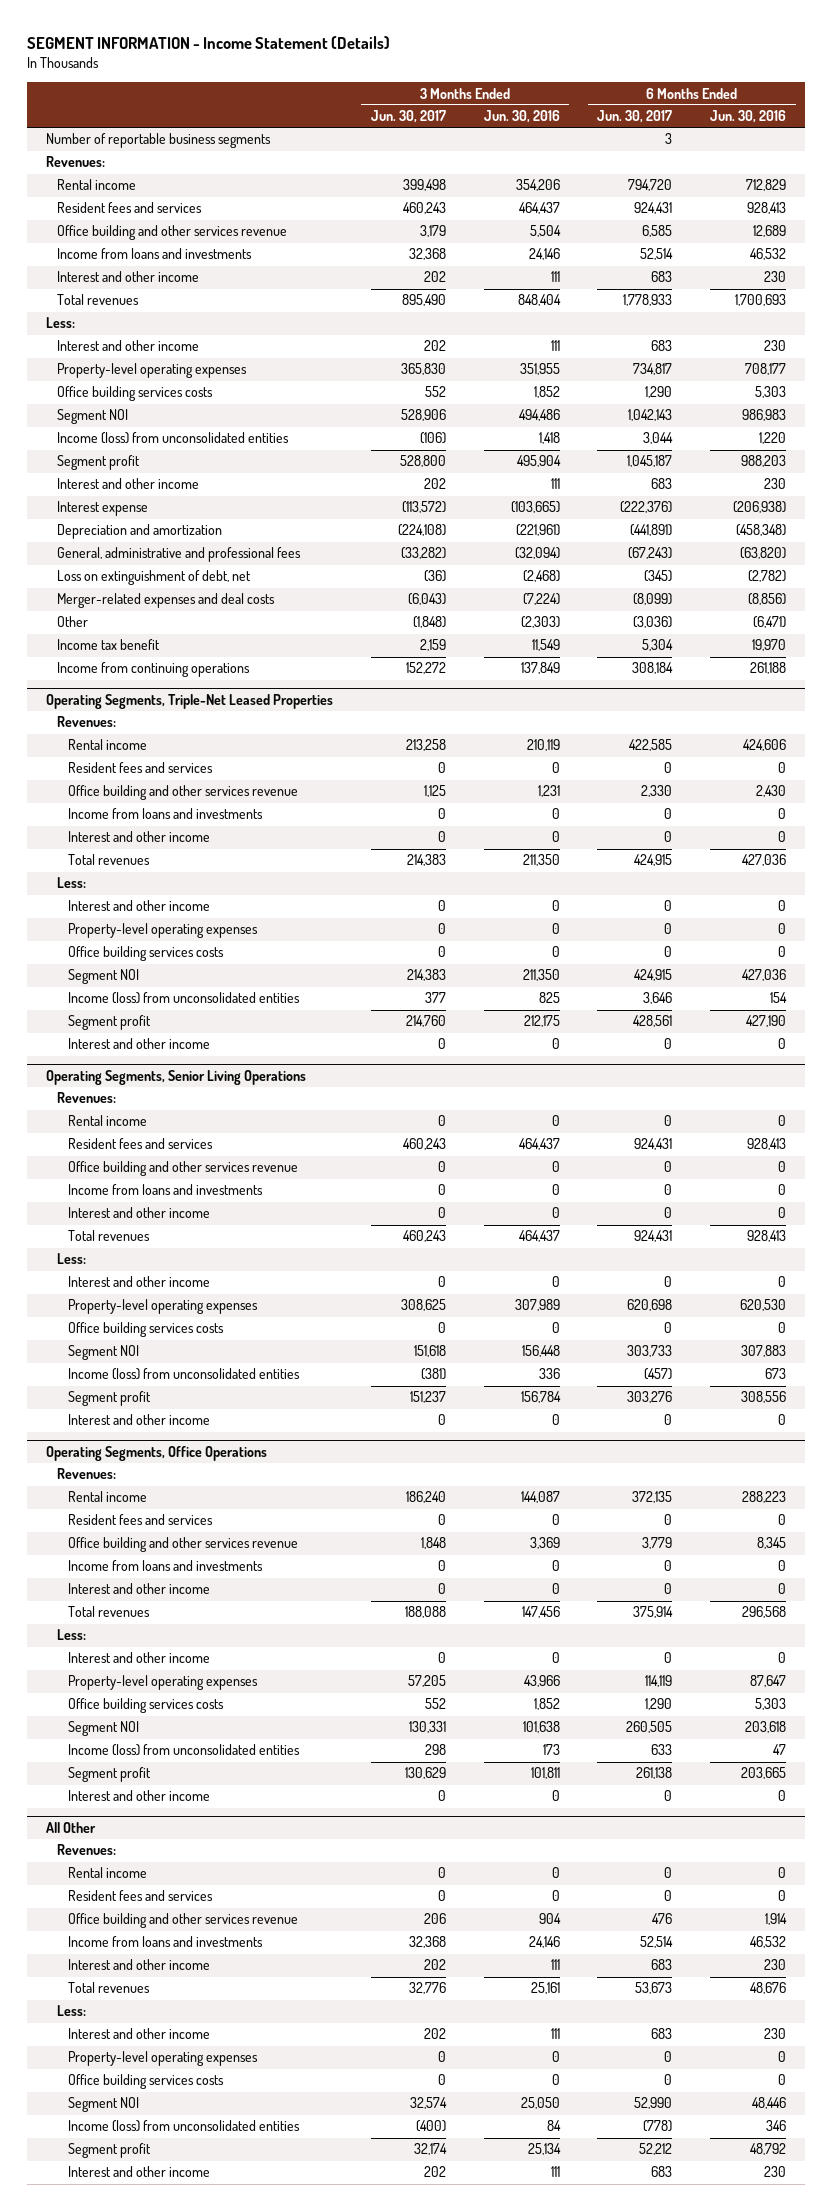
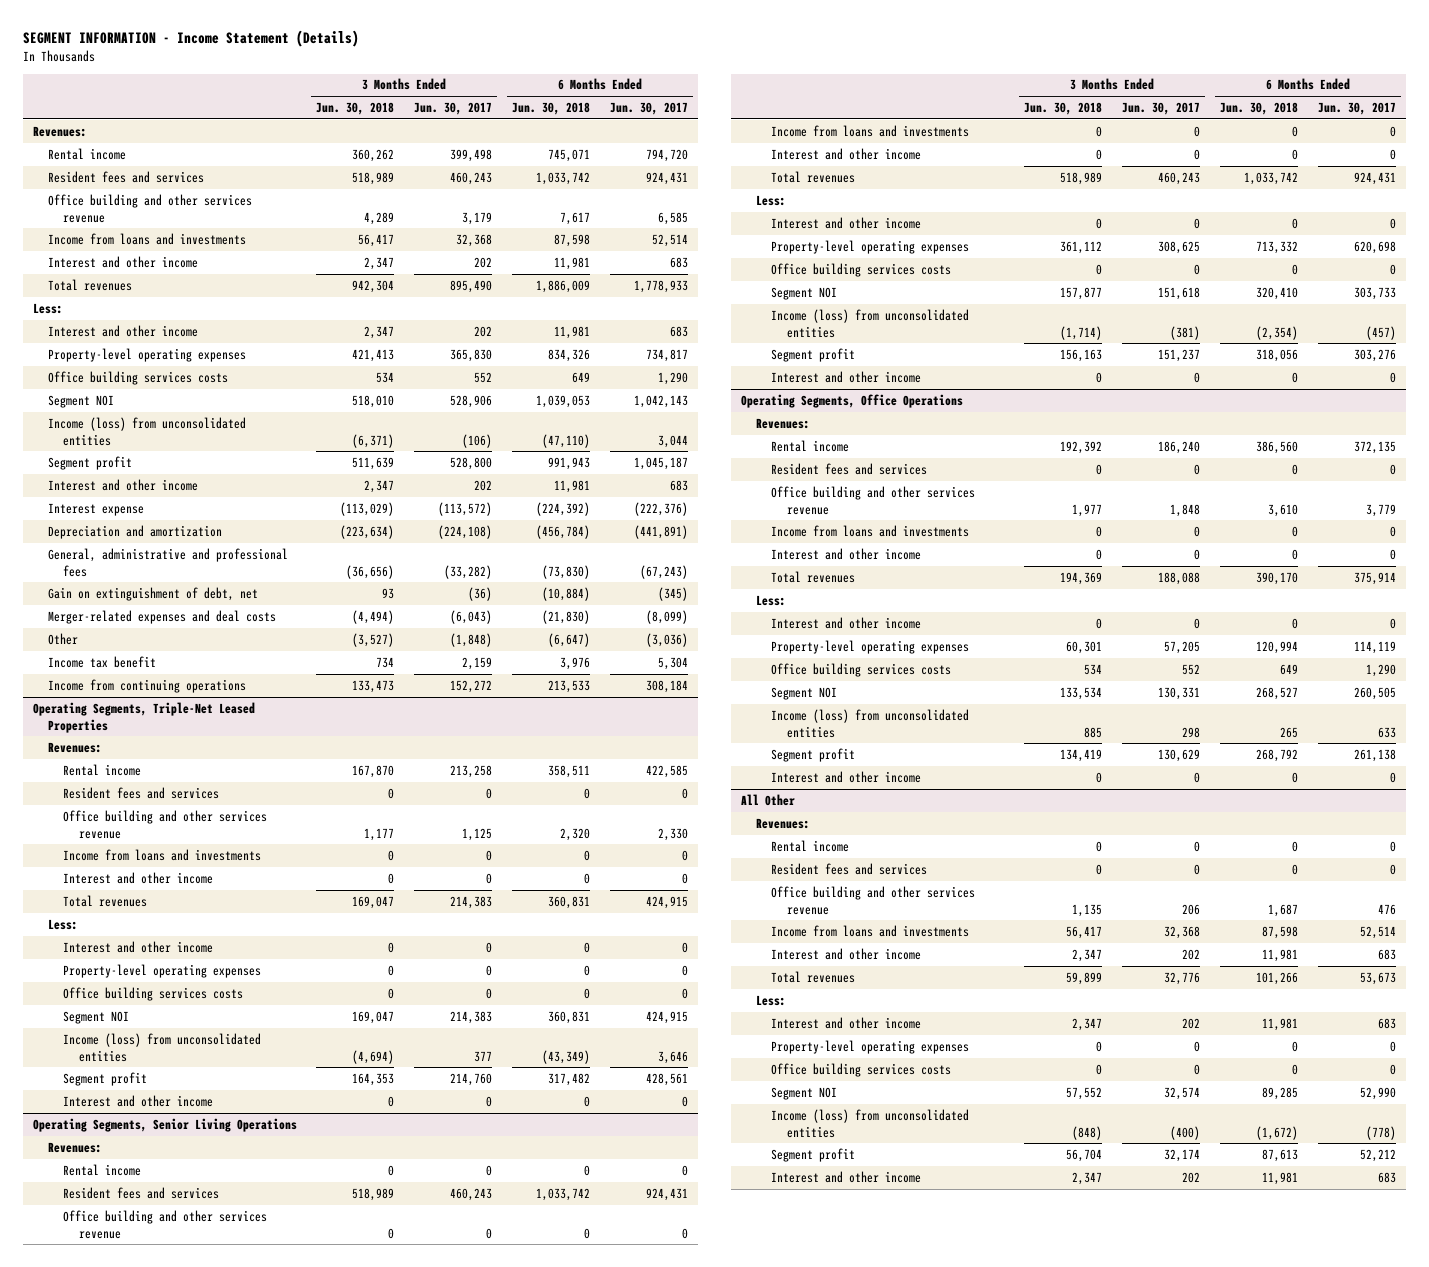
- | 3 Months Ended Jun. 30, 2017 | 3 Months Ended Jun. 30, 2016 | 6 Months Ended Jun. 30, 2017 | 6 Months Ended Jun. 30, 2016
+ | 3 Months Ended Jun. 30, 2018 | 3 Months Ended Jun. 30, 2017 | 6 Months Ended Jun. 30, 2018 | 6 Months Ended Jun. 30, 2017
- Number of reportable business segments | | | 3 |
- Loss on extinguishment of debt, net | (36) | (2,468) | (345) | (2,782)
+ Gain on extinguishment of debt, net | 93 | (36) | (10,884) | (345)

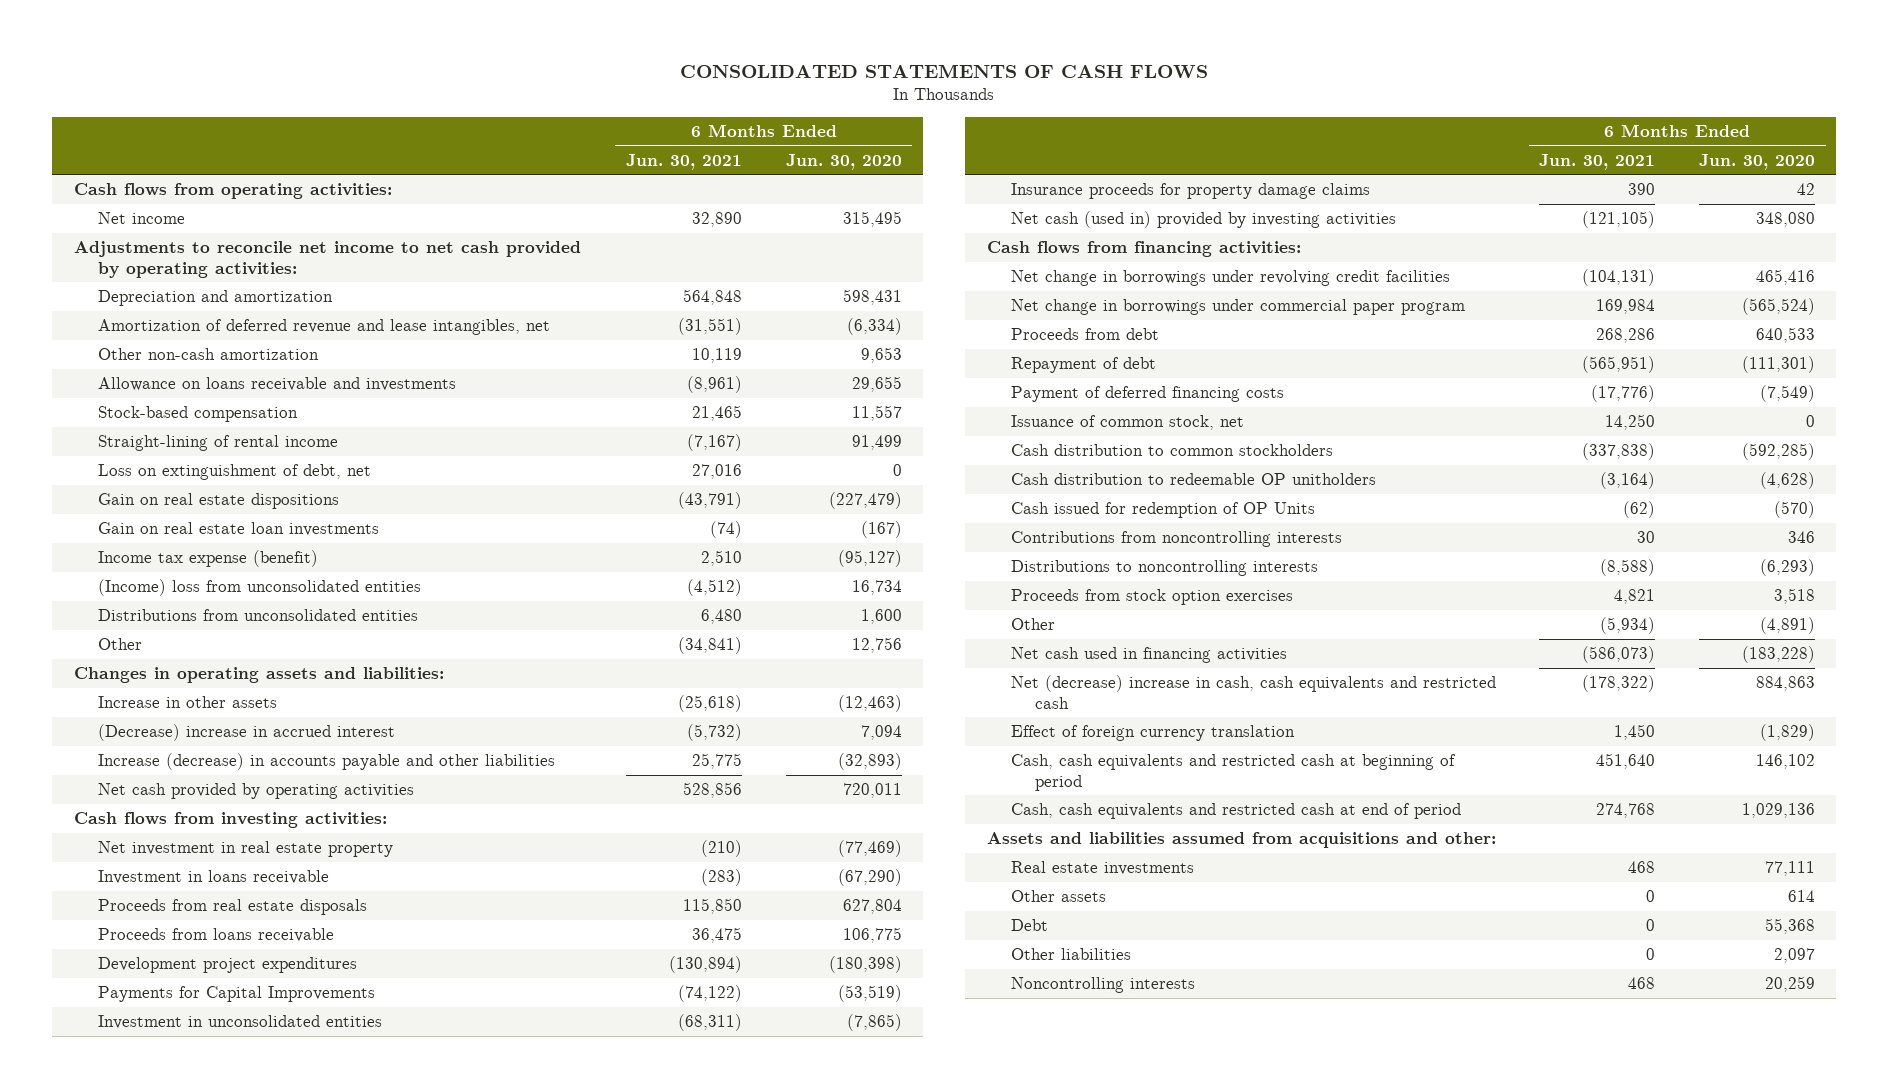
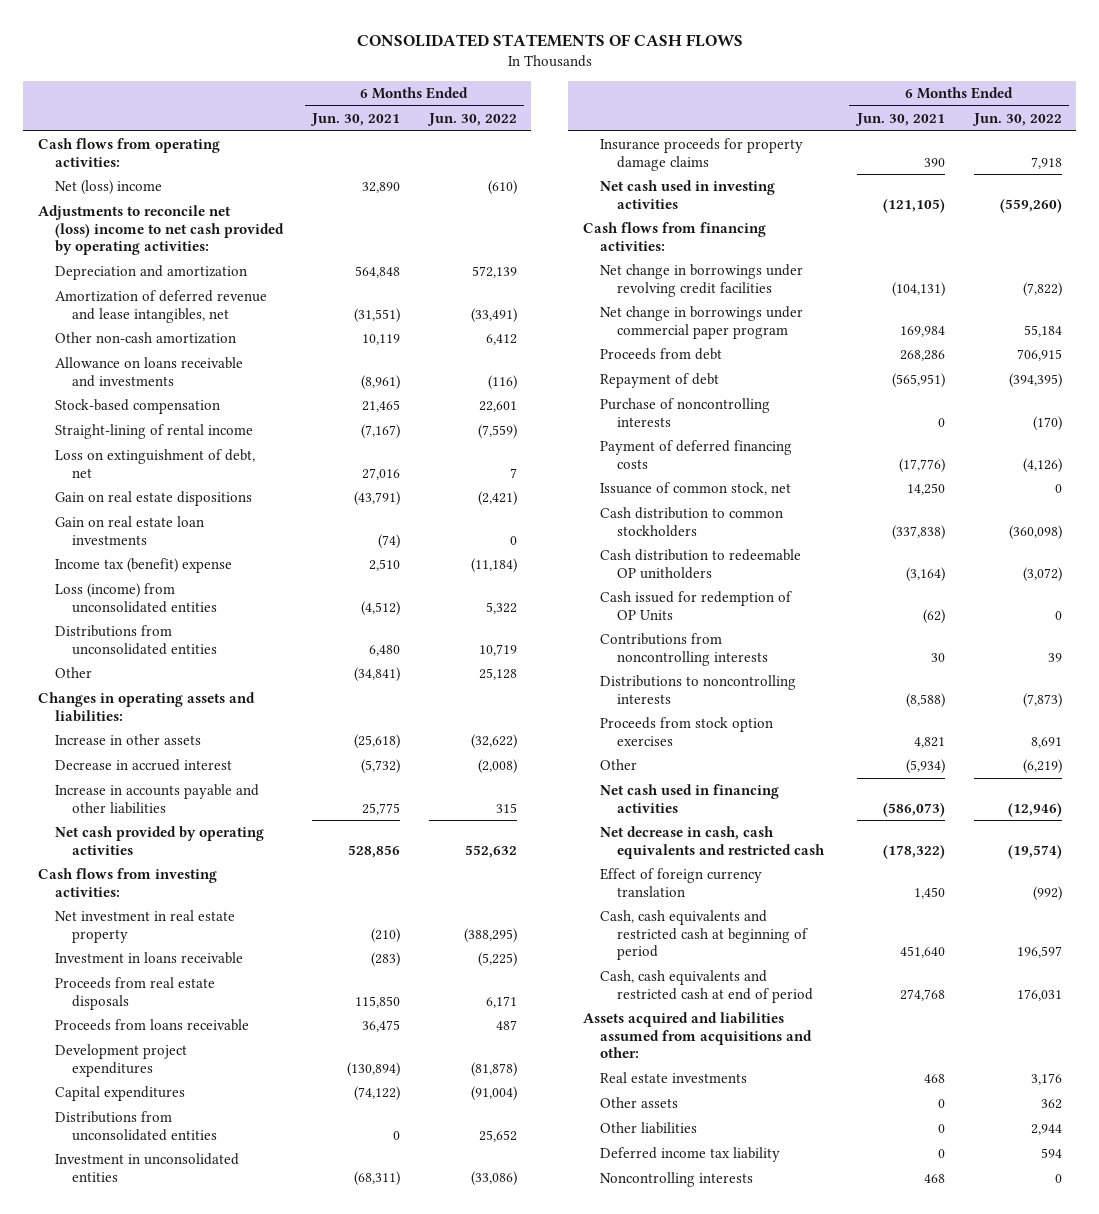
- | 6 Months Ended Jun. 30, 2021 | 6 Months Ended Jun. 30, 2020
+ | 6 Months Ended Jun. 30, 2021 | 6 Months Ended Jun. 30, 2022
- Net income | 32,890 | 315,495
- Adjustments to reconcile net income to net cash provided by operating activities:
+ Net (loss) income | 32,890 | (610)
+ Adjustments to reconcile net (loss) income to net cash provided by operating activities:
- Income tax expense (benefit) | 2,510 | (95,127)
- (Income) loss from unconsolidated entities | (4,512) | 16,734
+ Income tax (benefit) expense | 2,510 | (11,184)
+ Loss (income) from unconsolidated entities | (4,512) | 5,322
- (Decrease) increase in accrued interest | (5,732) | 7,094
- Increase (decrease) in accounts payable and other liabilities | 25,775 | (32,893)
+ Decrease in accrued interest | (5,732) | (2,008)
+ Increase in accounts payable and other liabilities | 25,775 | 315
- Payments for Capital Improvements | (74,122) | (53,519)
+ Capital expenditures | (74,122) | (91,004)
+ Distributions from unconsolidated entities | 0 | 25,652
- Net cash (used in) provided by investing activities | (121,105) | 348,080
+ Net cash used in investing activities | (121,105) | (559,260)
+ Purchase of noncontrolling interests | 0 | (170)
- Net (decrease) increase in cash, cash equivalents and restricted cash | (178,322) | 884,863
+ Net decrease in cash, cash equivalents and restricted cash | (178,322) | (19,574)
- Assets and liabilities assumed from acquisitions and other:
+ Assets acquired and liabilities assumed from acquisitions and other:
- Debt | 0 | 55,368
+ Deferred income tax liability | 0 | 594

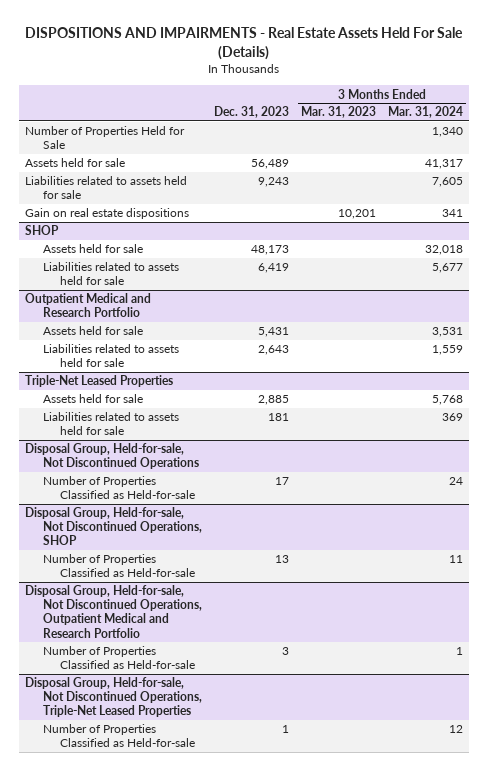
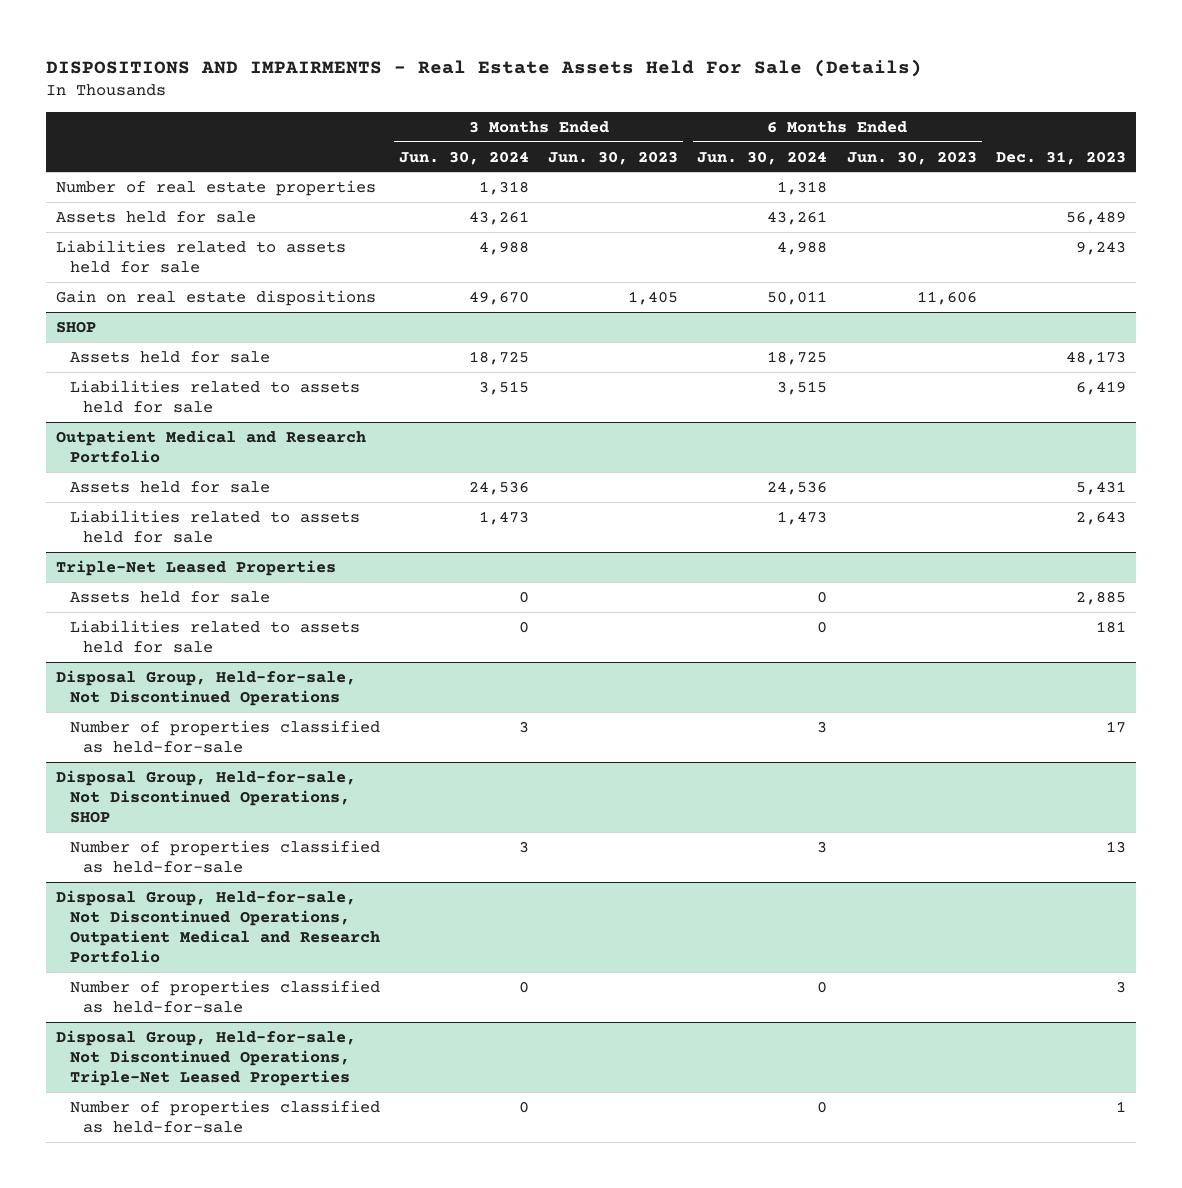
- | Dec. 31, 2023 | 3 Months Ended Mar. 31, 2023 | 3 Months Ended Mar. 31, 2024
+ | 3 Months Ended Jun. 30, 2024 | 3 Months Ended Jun. 30, 2023 | 6 Months Ended Jun. 30, 2024 | 6 Months Ended Jun. 30, 2023 | Dec. 31, 2023
- Number of Properties Held for Sale | | | 1,340
+ Number of real estate properties | 1,318 | | 1,318 | |
@ Disposal Group, Held-for-sale, Not Discontinued Operations
- Number of Properties Classified as Held-for-sale | 17 | | 24
+ Number of properties classified as held-for-sale | 3 | | 3 | | 17
@ Disposal Group, Held-for-sale, Not Discontinued Operations, SHOP
- Number of Properties Classified as Held-for-sale | 13 | | 11
+ Number of properties classified as held-for-sale | 3 | | 3 | | 13
@ Disposal Group, Held-for-sale, Not Discontinued Operations, Outpatient Medical and Research Portfolio
- Number of Properties Classified as Held-for-sale | 3 | | 1
+ Number of properties classified as held-for-sale | 0 | | 0 | | 3
@ Disposal Group, Held-for-sale, Not Discontinued Operations, Triple-Net Leased Properties
- Number of Properties Classified as Held-for-sale | 1 | | 12
+ Number of properties classified as held-for-sale | 0 | | 0 | | 1

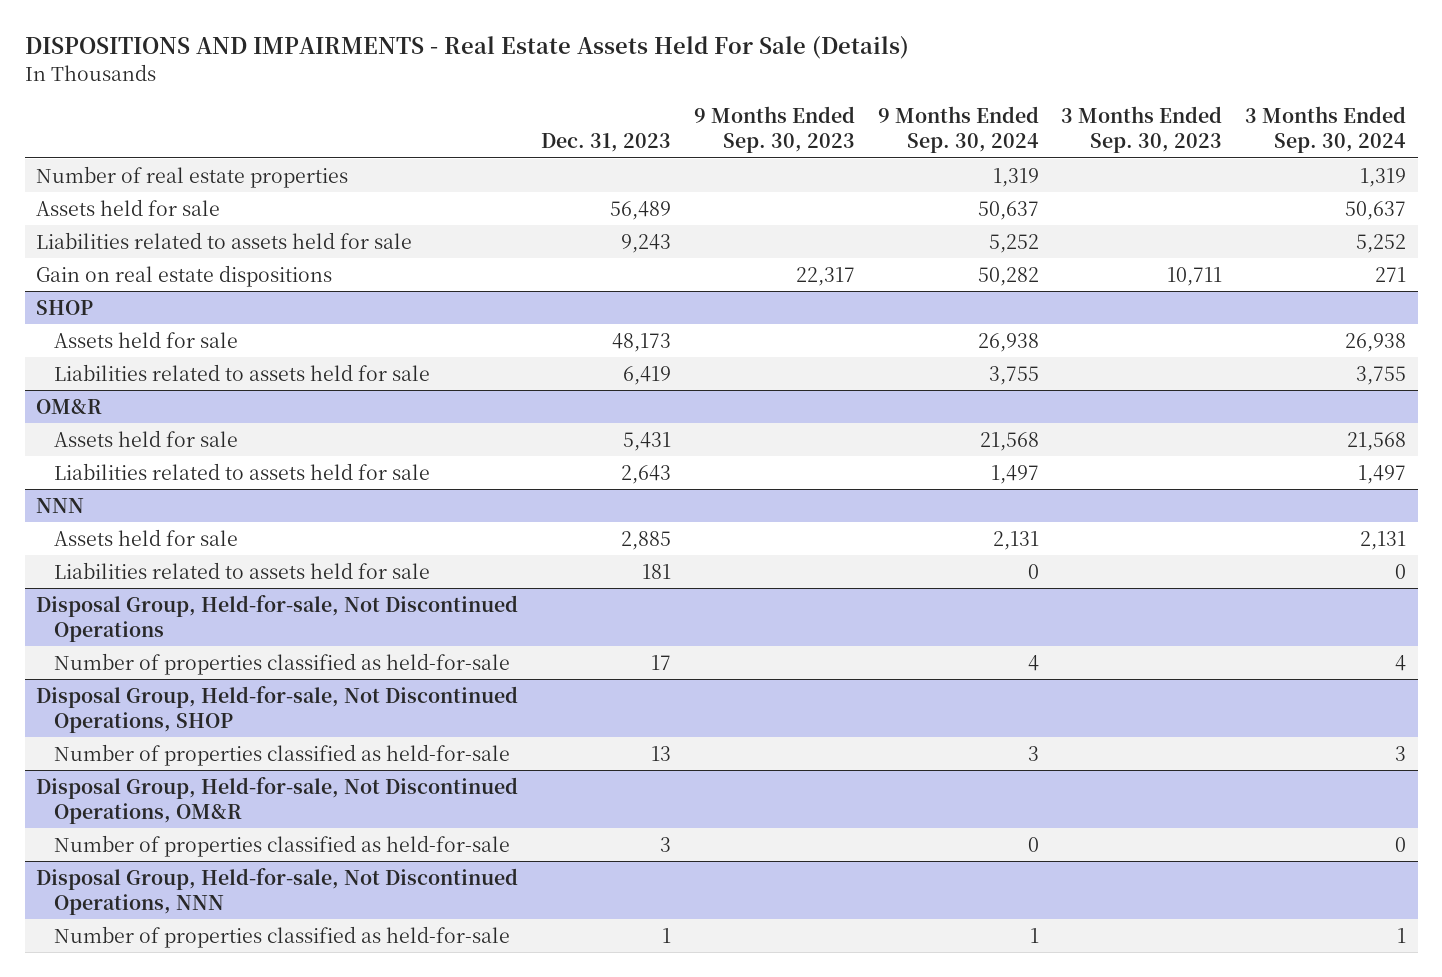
- | 3 Months Ended Jun. 30, 2024 | 3 Months Ended Jun. 30, 2023 | 6 Months Ended Jun. 30, 2024 | 6 Months Ended Jun. 30, 2023 | Dec. 31, 2023
+ | Dec. 31, 2023 | 9 Months Ended Sep. 30, 2023 | 9 Months Ended Sep. 30, 2024 | 3 Months Ended Sep. 30, 2023 | 3 Months Ended Sep. 30, 2024
- Outpatient Medical and Research Portfolio
+ OM&R
- Triple-Net Leased Properties
+ NNN
- Disposal Group, Held-for-sale, Not Discontinued Operations, Outpatient Medical and Research Portfolio
+ Disposal Group, Held-for-sale, Not Discontinued Operations, OM&R
- Disposal Group, Held-for-sale, Not Discontinued Operations, Triple-Net Leased Properties
+ Disposal Group, Held-for-sale, Not Discontinued Operations, NNN

